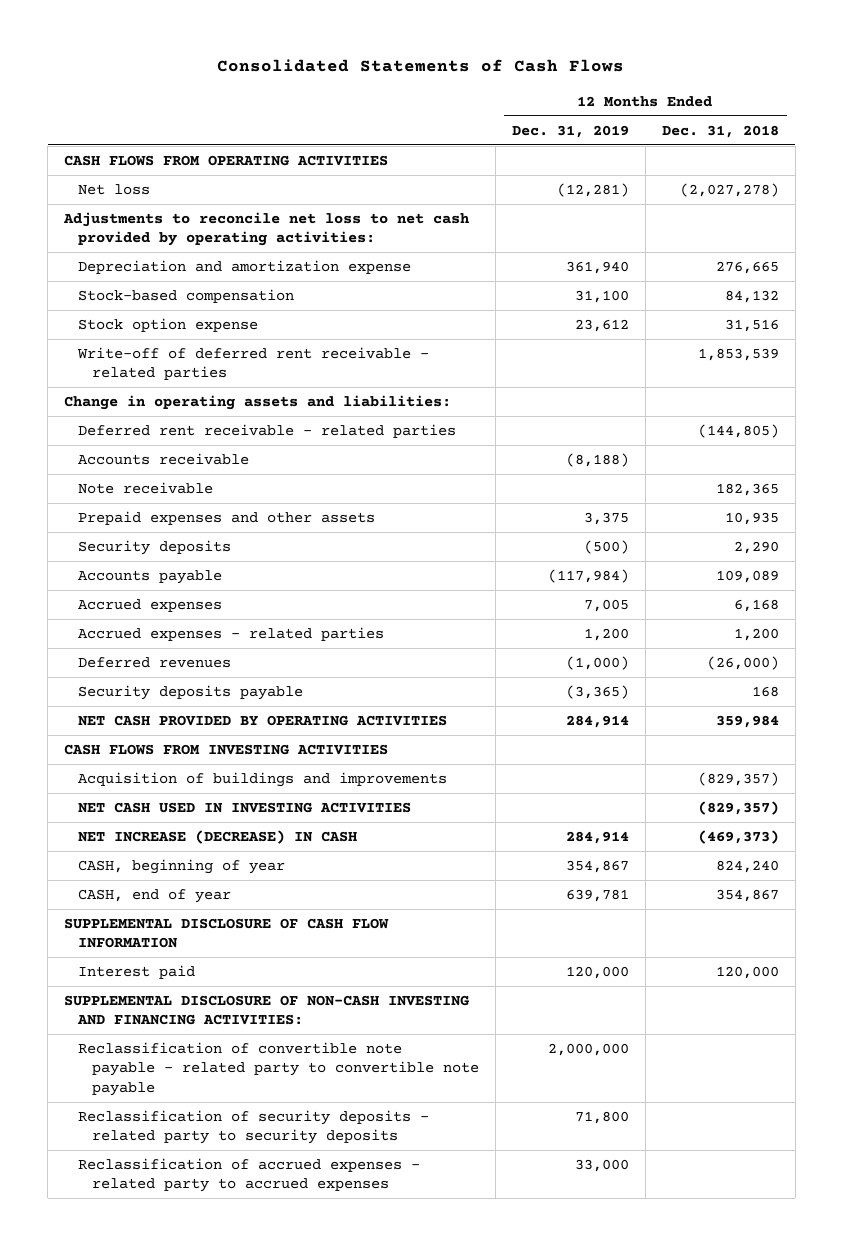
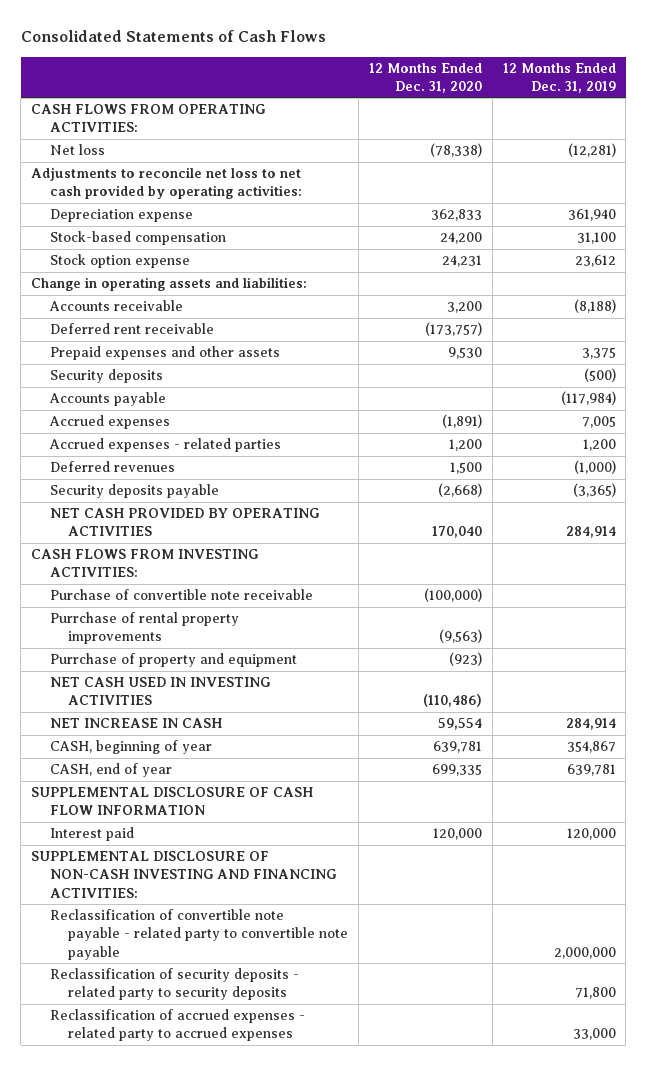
- | 12 Months Ended Dec. 31, 2019 | 12 Months Ended Dec. 31, 2018
+ | 12 Months Ended Dec. 31, 2020 | 12 Months Ended Dec. 31, 2019
- CASH FLOWS FROM OPERATING ACTIVITIES
+ CASH FLOWS FROM OPERATING ACTIVITIES:
- Depreciation and amortization expense | 361,940 | 276,665
+ Depreciation expense | 362,833 | 361,940
- Write-off of deferred rent receivable - related parties | | 1,853,539
- Deferred rent receivable - related parties | | (144,805)
- Note receivable | | 182,365
+ Deferred rent receivable | (173,757) |
- CASH FLOWS FROM INVESTING ACTIVITIES
- Acquisition of buildings and improvements | | (829,357)
+ CASH FLOWS FROM INVESTING ACTIVITIES:
+ Purchase of convertible note receivable | (100,000) |
+ Purrchase of rental property improvements | (9,563) |
+ Purrchase of property and equipment | (923) |
- NET INCREASE (DECREASE) IN CASH | 284,914 | (469,373)
+ NET INCREASE IN CASH | 59,554 | 284,914

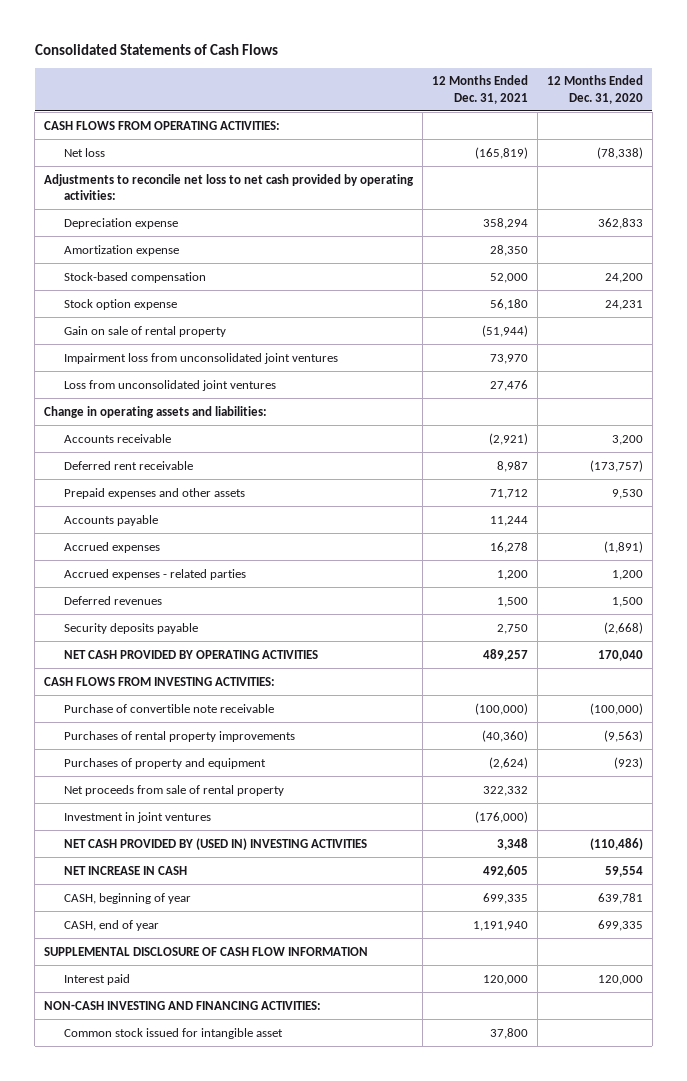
- | 12 Months Ended Dec. 31, 2020 | 12 Months Ended Dec. 31, 2019
+ | 12 Months Ended Dec. 31, 2021 | 12 Months Ended Dec. 31, 2020
+ Amortization expense | 28,350 |
+ Gain on sale of rental property | (51,944) |
+ Impairment loss from unconsolidated joint ventures | 73,970 |
+ Loss from unconsolidated joint ventures | 27,476 |
- Security deposits | | (500)
- Purrchase of rental property improvements | (9,563) |
- Purrchase of property and equipment | (923) |
- NET CASH USED IN INVESTING ACTIVITIES | (110,486) |
+ Purchases of rental property improvements | (40,360) | (9,563)
+ Purchases of property and equipment | (2,624) | (923)
+ Net proceeds from sale of rental property | 322,332 |
+ Investment in joint ventures | (176,000) |
+ NET CASH PROVIDED BY (USED IN) INVESTING ACTIVITIES | 3,348 | (110,486)
- SUPPLEMENTAL DISCLOSURE OF NON-CASH INVESTING AND FINANCING ACTIVITIES:
- Reclassification of convertible note payable - related party to convertible note payable | | 2,000,000
- Reclassification of security deposits - related party to security deposits | | 71,800
- Reclassification of accrued expenses - related party to accrued expenses | | 33,000
+ NON-CASH INVESTING AND FINANCING ACTIVITIES:
+ Common stock issued for intangible asset | 37,800 |

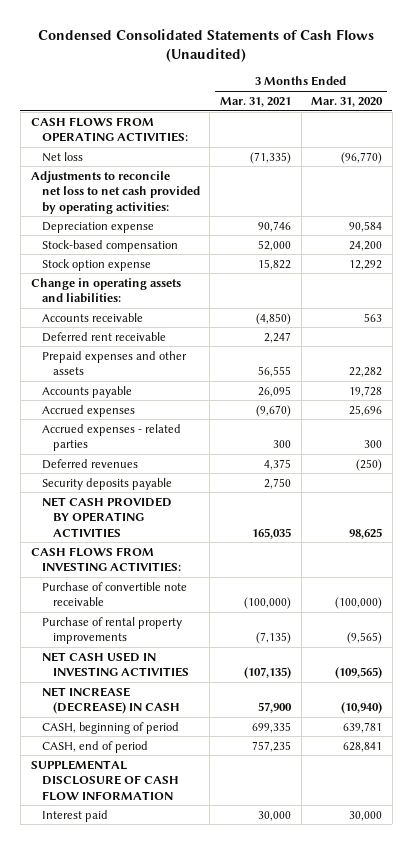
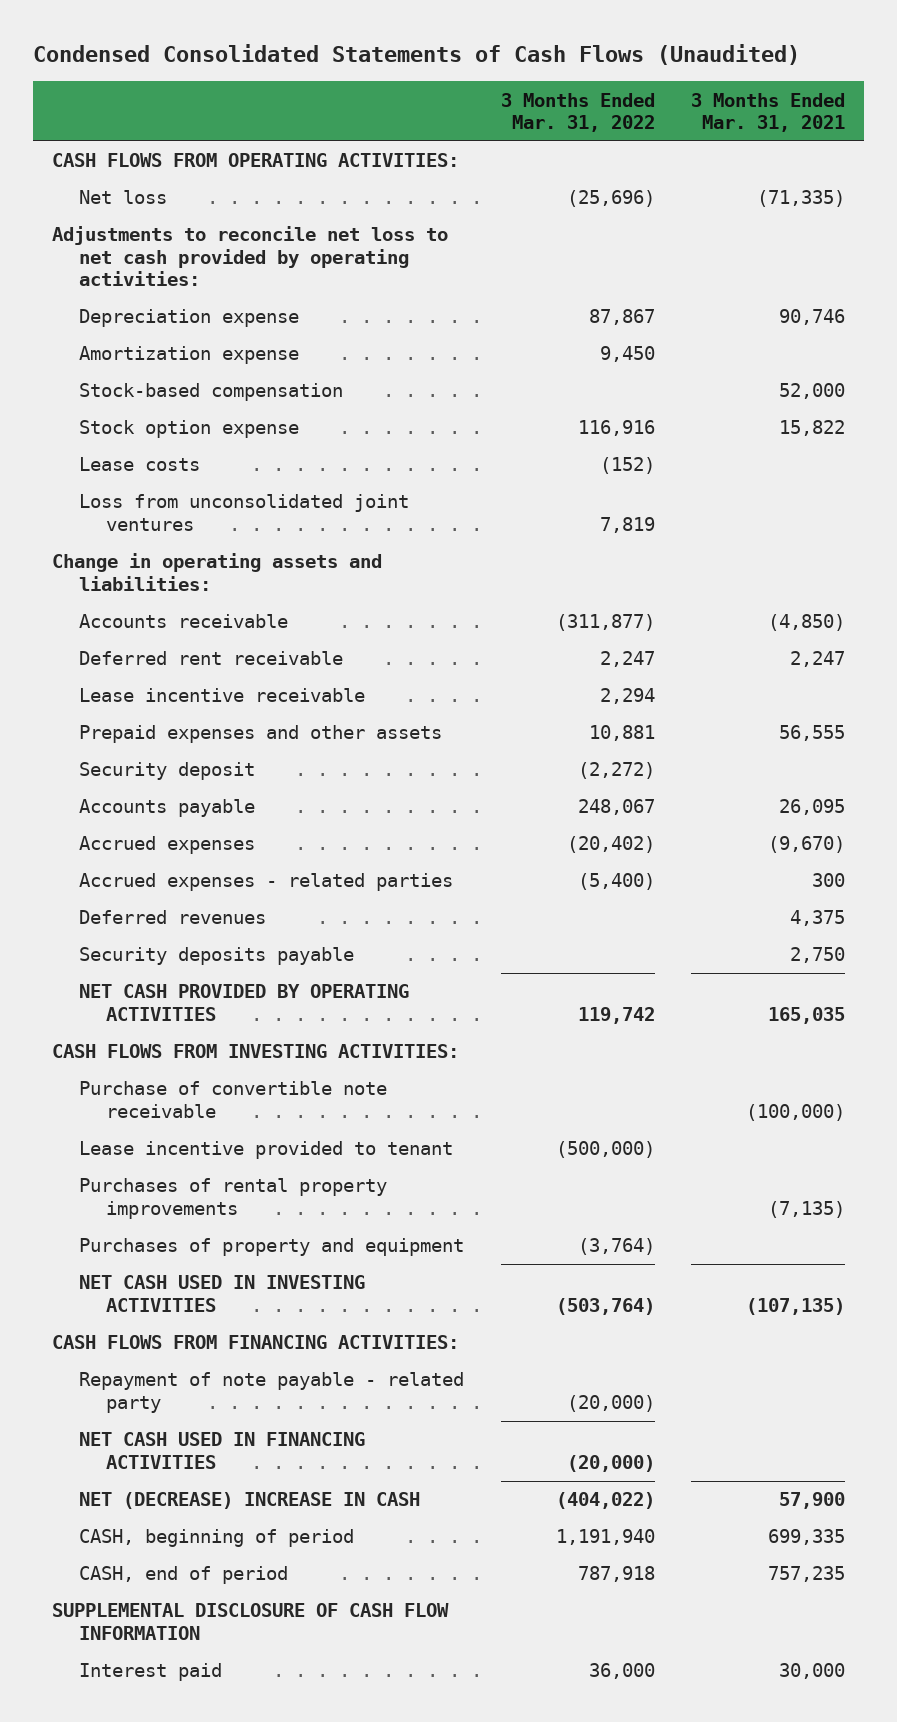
- | 3 Months Ended Mar. 31, 2021 | 3 Months Ended Mar. 31, 2020
+ | 3 Months Ended Mar. 31, 2022 | 3 Months Ended Mar. 31, 2021
+ Amortization expense | 9,450 |
+ Lease costs | (152) |
+ Loss from unconsolidated joint ventures | 7,819 |
+ Lease incentive receivable | 2,294 |
+ Security deposit | (2,272) |
- Purchase of rental property improvements | (7,135) | (9,565)
+ Lease incentive provided to tenant | (500,000) |
+ Purchases of rental property improvements | | (7,135)
+ Purchases of property and equipment | (3,764) |
- NET INCREASE (DECREASE) IN CASH | 57,900 | (10,940)
+ CASH FLOWS FROM FINANCING ACTIVITIES:
+ Repayment of note payable - related party | (20,000) |
+ NET CASH USED IN FINANCING ACTIVITIES | (20,000) |
+ NET (DECREASE) INCREASE IN CASH | (404,022) | 57,900

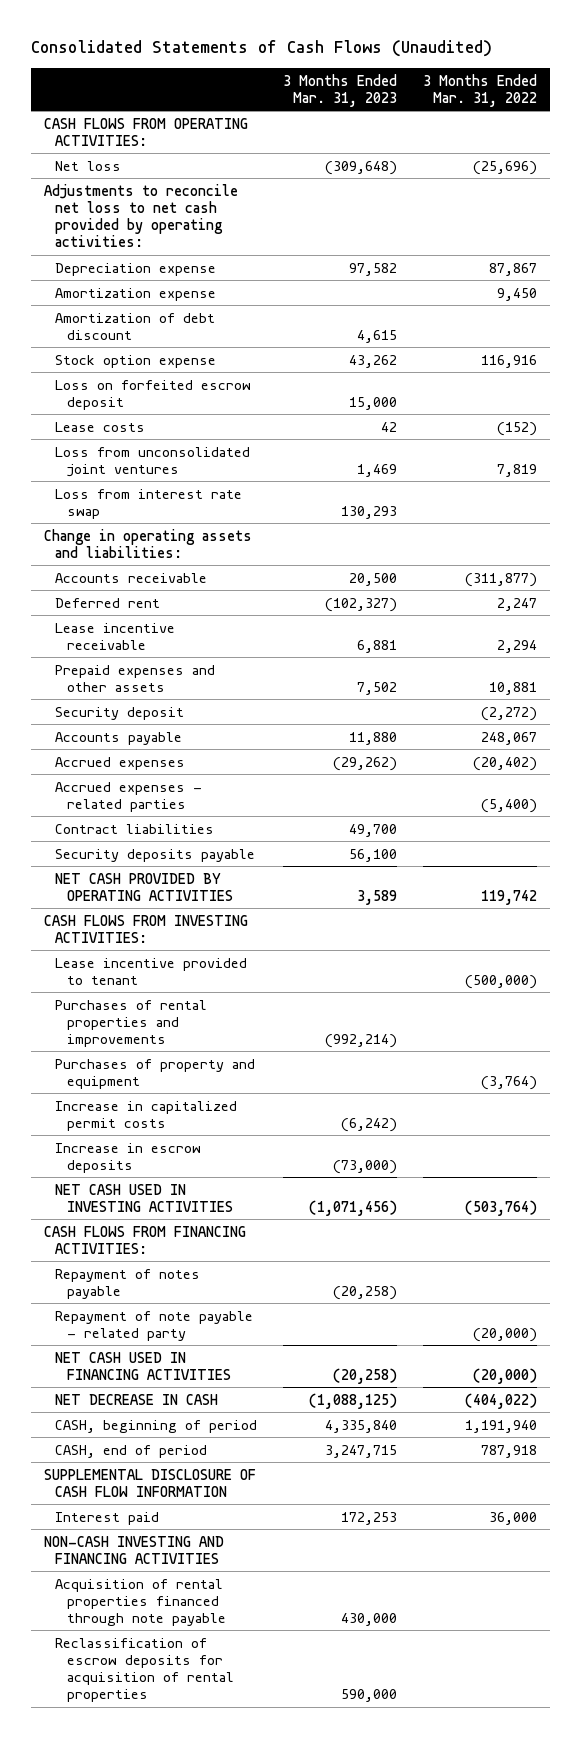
- Condensed Consolidated Statements of Cash Flows (Unaudited)
+ Consolidated Statements of Cash Flows (Unaudited)
- | 3 Months Ended Mar. 31, 2022 | 3 Months Ended Mar. 31, 2021
+ | 3 Months Ended Mar. 31, 2023 | 3 Months Ended Mar. 31, 2022
- Stock-based compensation | | 52,000
+ Amortization of debt discount | 4,615 |
+ Loss on forfeited escrow deposit | 15,000 |
+ Loss from interest rate swap | 130,293 |
- Deferred rent receivable | 2,247 | 2,247
+ Deferred rent | (102,327) | 2,247
- Deferred revenues | | 4,375
+ Contract liabilities | 49,700 |
- Purchase of convertible note receivable | | (100,000)
- Purchases of rental property improvements | | (7,135)
+ Purchases of rental properties and improvements | (992,214) |
+ Increase in capitalized permit costs | (6,242) |
+ Increase in escrow deposits | (73,000) |
+ Repayment of notes payable | (20,258) |
- NET (DECREASE) INCREASE IN CASH | (404,022) | 57,900
+ NET DECREASE IN CASH | (1,088,125) | (404,022)
+ NON-CASH INVESTING AND FINANCING ACTIVITIES
+ Acquisition of rental properties financed through note payable | 430,000 |
+ Reclassification of escrow deposits for acquisition of rental properties | 590,000 |

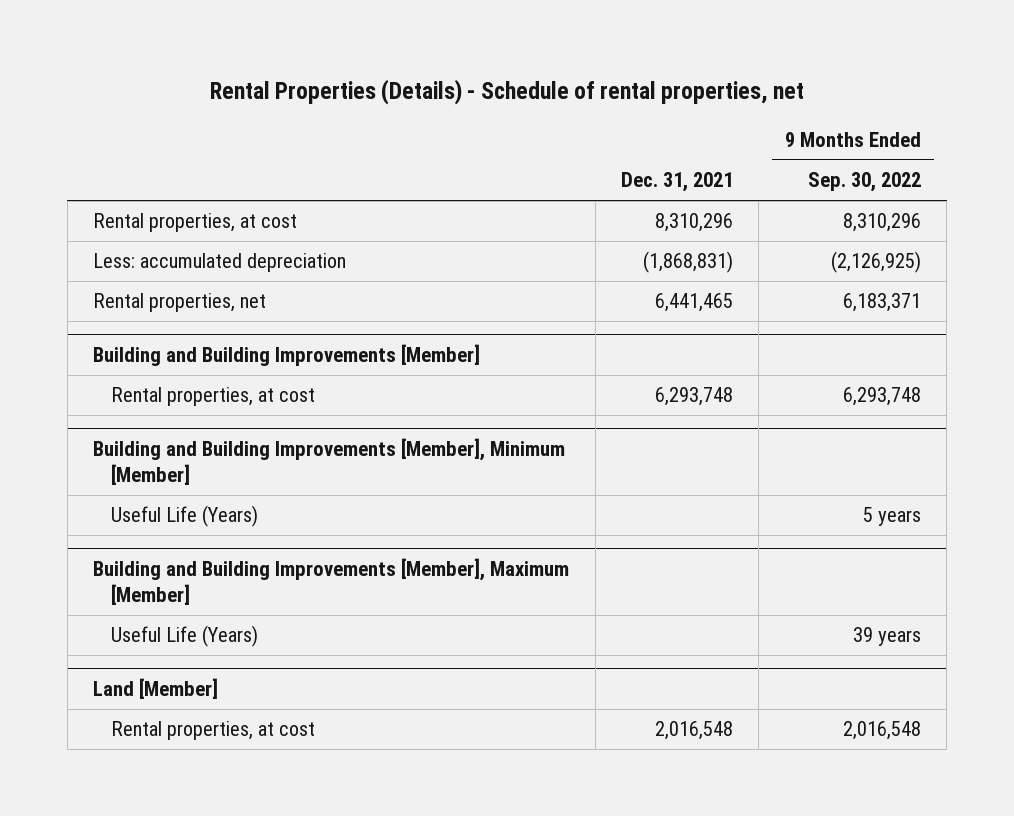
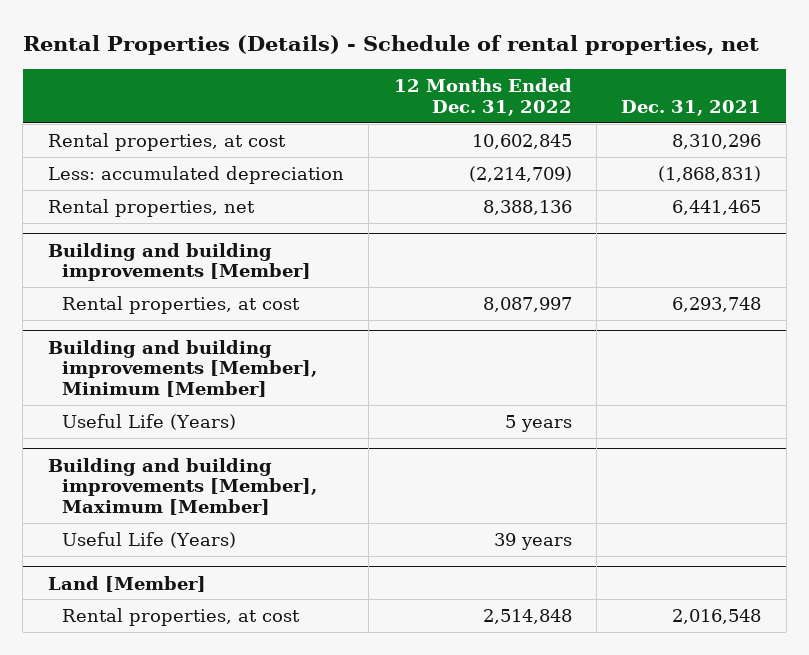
- | Dec. 31, 2021 | 9 Months Ended Sep. 30, 2022
+ | 12 Months Ended Dec. 31, 2022 | Dec. 31, 2021
- Building and Building Improvements [Member]
+ Building and building improvements [Member]
- Building and Building Improvements [Member], Minimum [Member]
+ Building and building improvements [Member], Minimum [Member]
- Building and Building Improvements [Member], Maximum [Member]
+ Building and building improvements [Member], Maximum [Member]

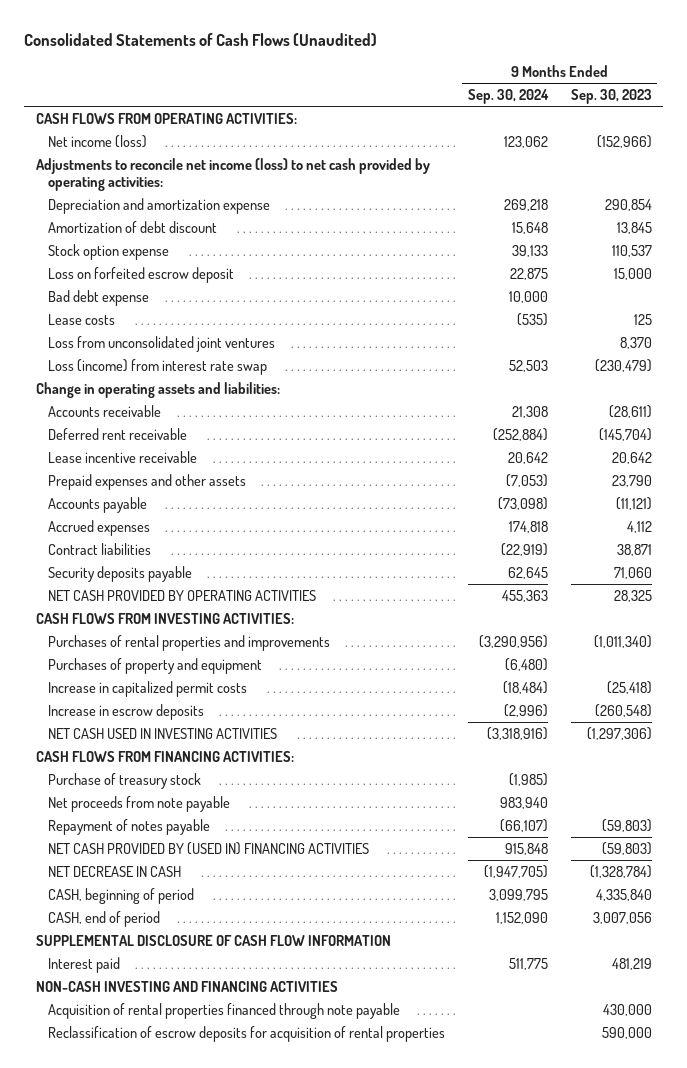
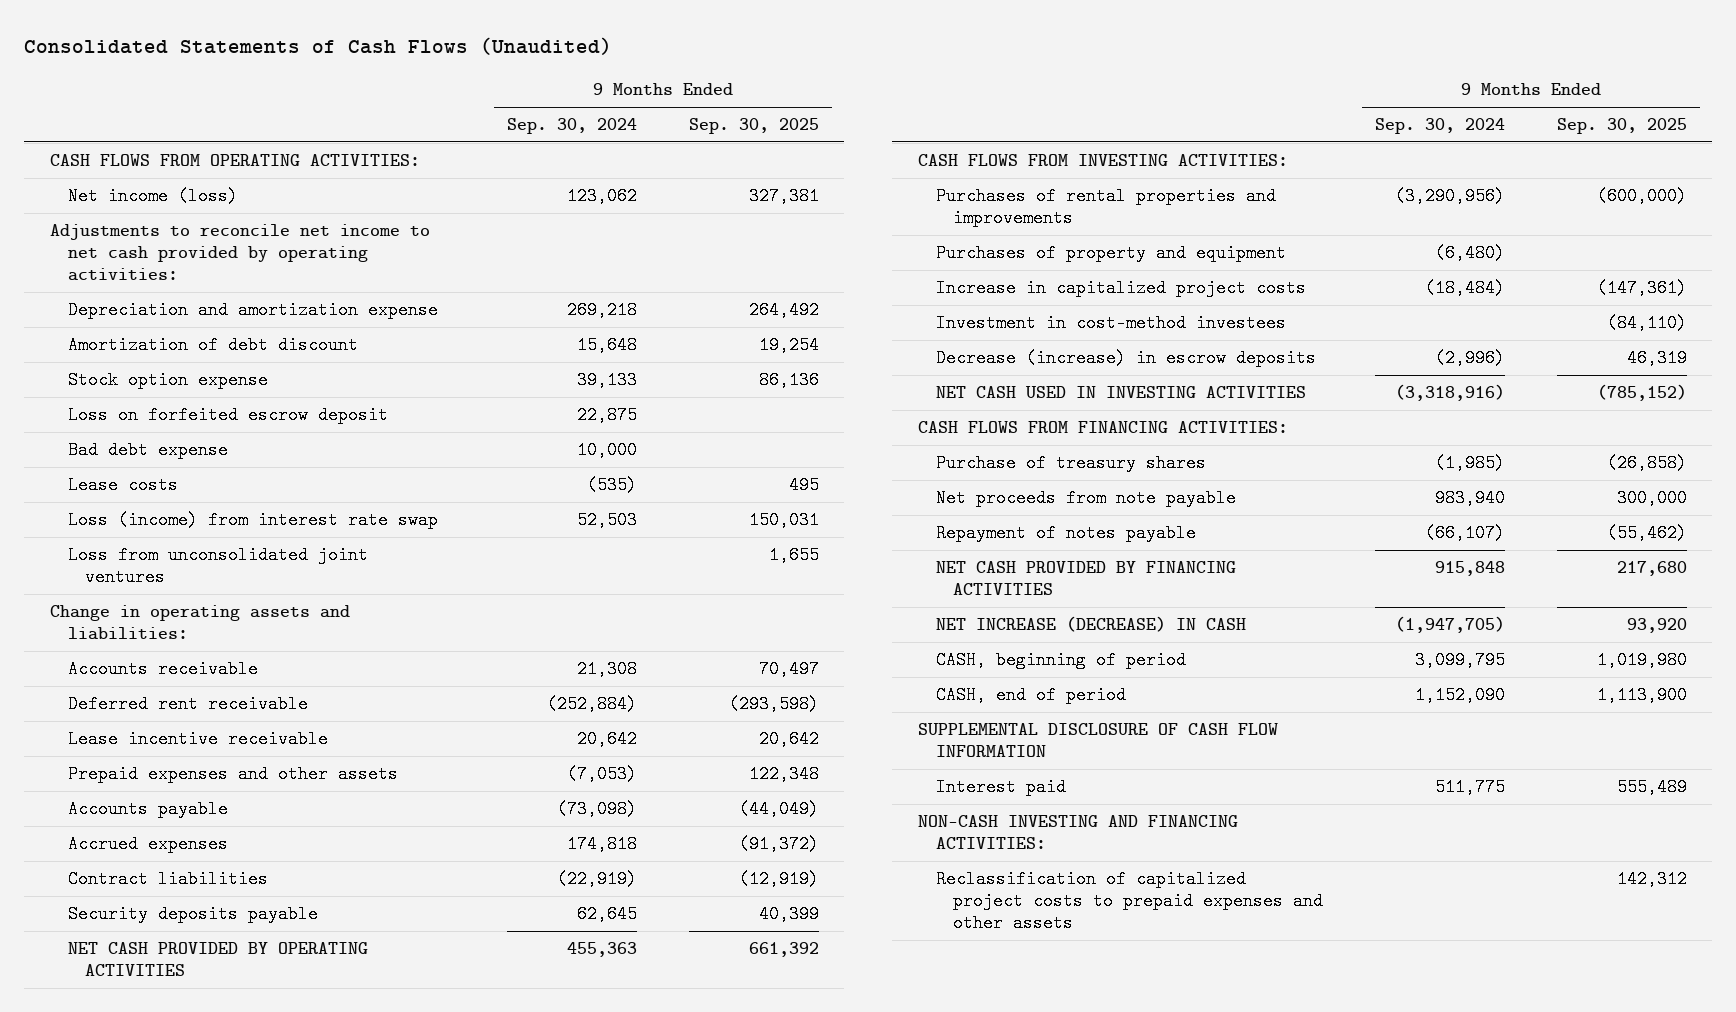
- | 9 Months Ended Sep. 30, 2024 | 9 Months Ended Sep. 30, 2023
+ | 9 Months Ended Sep. 30, 2024 | 9 Months Ended Sep. 30, 2025
- Adjustments to reconcile net income (loss) to net cash provided by operating activities:
+ Adjustments to reconcile net income to net cash provided by operating activities:
moved down: Loss from unconsolidated joint ventures | | 1,655
- Increase in capitalized permit costs | (18,484) | (25,418)
- Increase in escrow deposits | (2,996) | (260,548)
+ Increase in capitalized project costs | (18,484) | (147,361)
+ Investment in cost-method investees | | (84,110)
+ Decrease (increase) in escrow deposits | (2,996) | 46,319
- Purchase of treasury stock | (1,985) |
+ Purchase of treasury shares | (1,985) | (26,858)
- NET CASH PROVIDED BY (USED IN) FINANCING ACTIVITIES | 915,848 | (59,803)
- NET DECREASE IN CASH | (1,947,705) | (1,328,784)
+ NET CASH PROVIDED BY FINANCING ACTIVITIES | 915,848 | 217,680
+ NET INCREASE (DECREASE) IN CASH | (1,947,705) | 93,920
- NON-CASH INVESTING AND FINANCING ACTIVITIES
- Acquisition of rental properties financed through note payable | | 430,000
- Reclassification of escrow deposits for acquisition of rental properties | | 590,000
+ NON-CASH INVESTING AND FINANCING ACTIVITIES:
+ Reclassification of capitalized project costs to prepaid expenses and other assets | | 142,312

